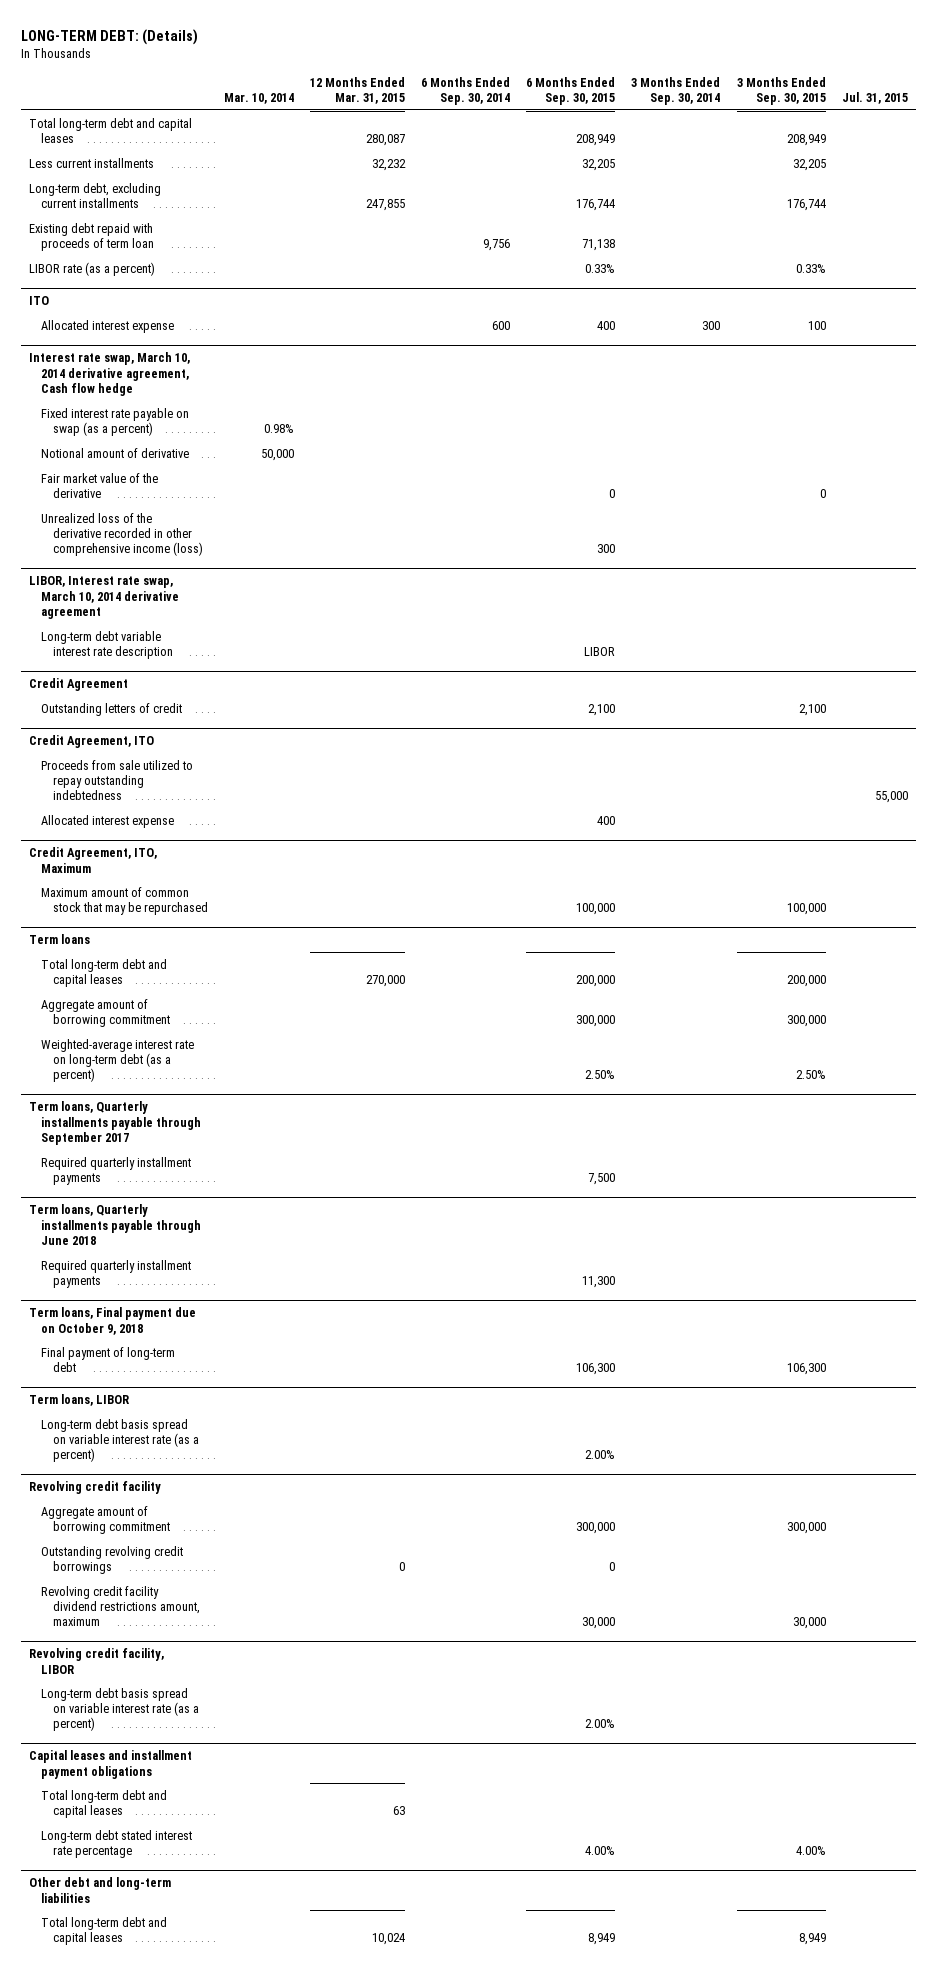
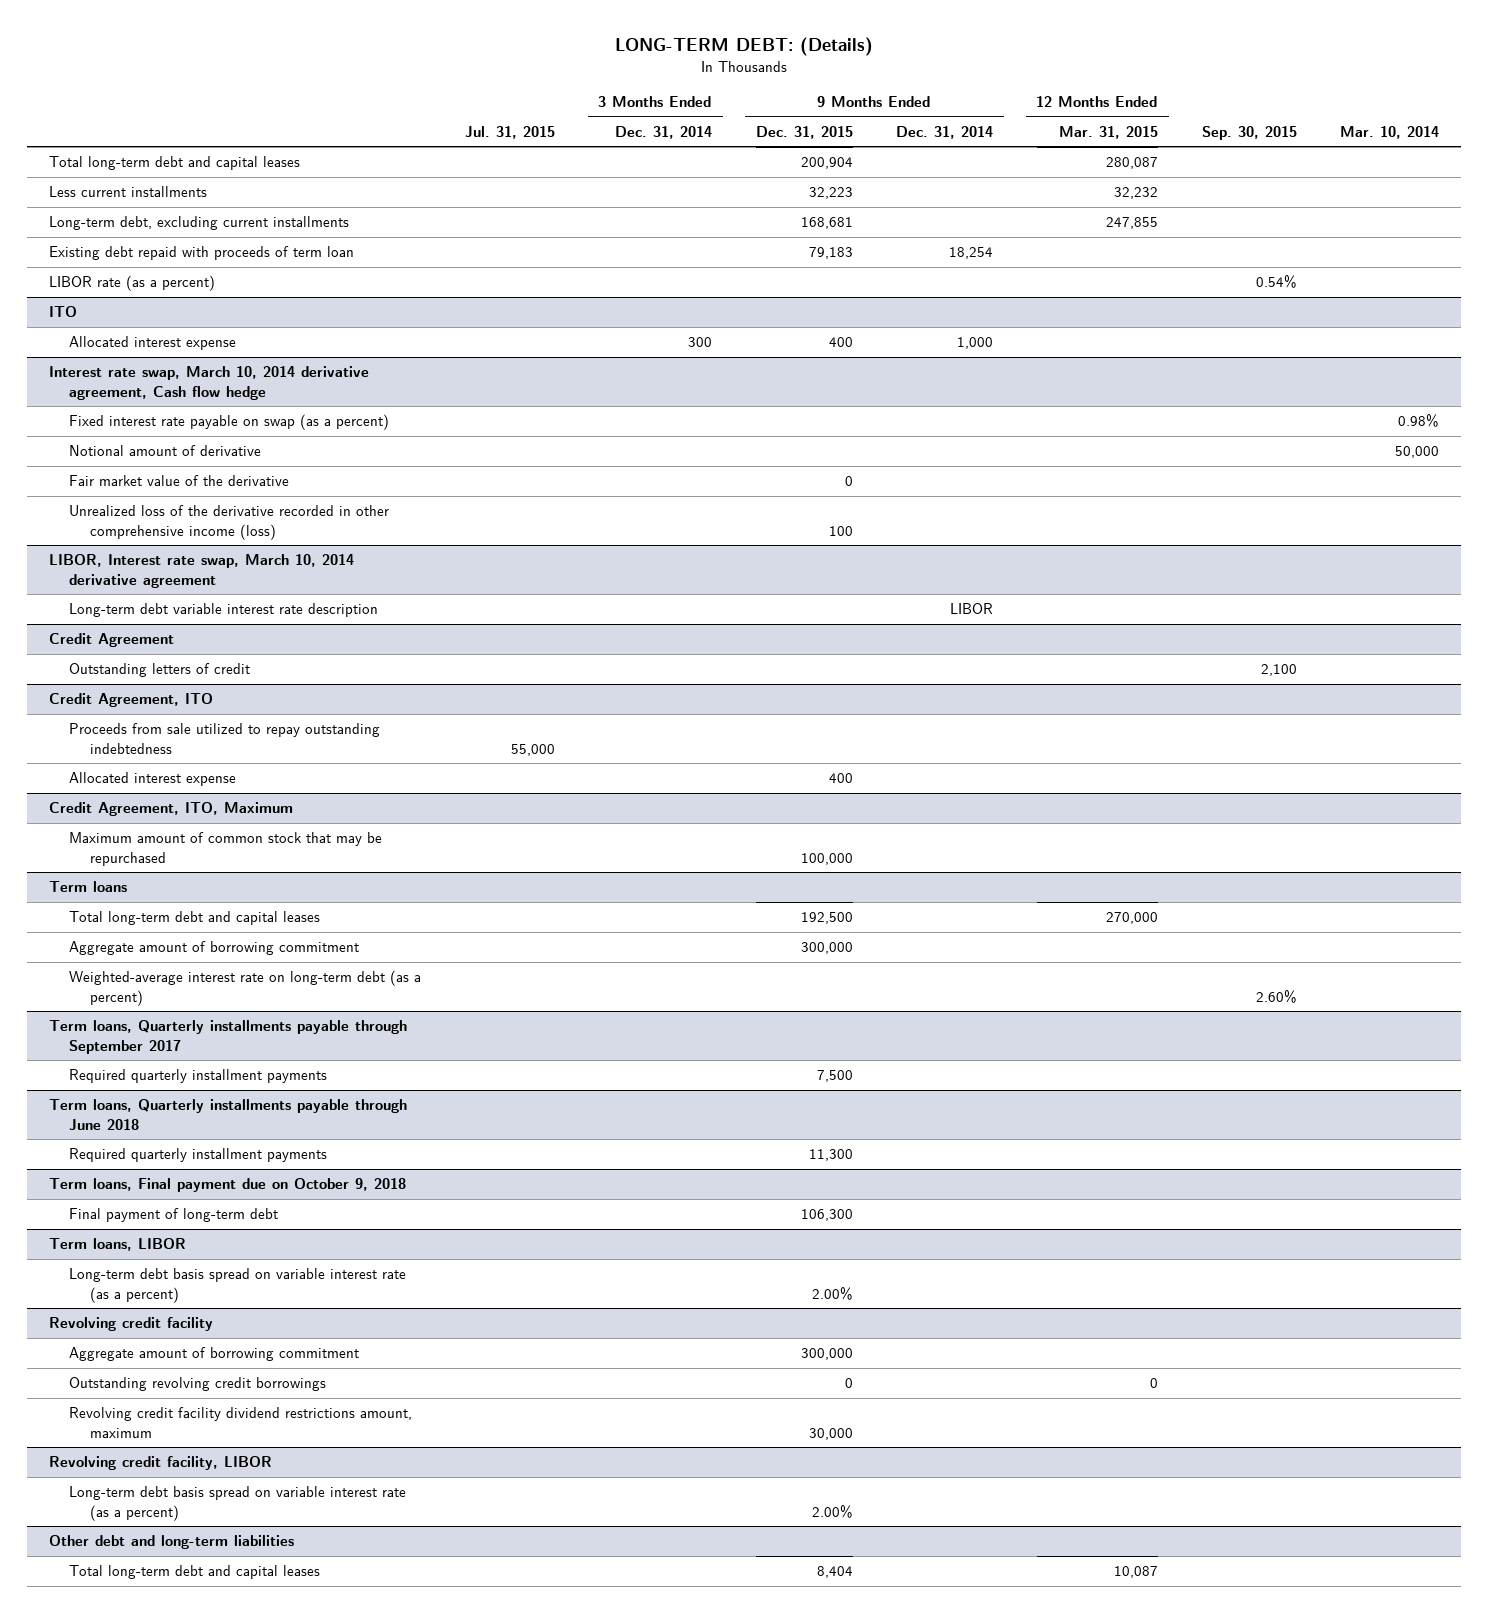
- | Mar. 10, 2014 | 12 Months Ended Mar. 31, 2015 | 6 Months Ended Sep. 30, 2014 | 6 Months Ended Sep. 30, 2015 | 3 Months Ended Sep. 30, 2014 | 3 Months Ended Sep. 30, 2015 | Jul. 31, 2015
+ | Jul. 31, 2015 | 3 Months Ended Dec. 31, 2014 | 9 Months Ended Dec. 31, 2015 | 9 Months Ended Dec. 31, 2014 | 12 Months Ended Mar. 31, 2015 | Sep. 30, 2015 | Mar. 10, 2014
- Capital leases and installment payment obligations
- Total long-term debt and capital leases | | 63 | | | | |
- Long-term debt stated interest rate percentage | | | | 4.00% | | 4.00% |
@ Other debt and long-term liabilities
- Total long-term debt and capital leases | | 10,024 | | 8,949 | | 8,949 |
+ Total long-term debt and capital leases | | | 8,404 | | 10,087 | |

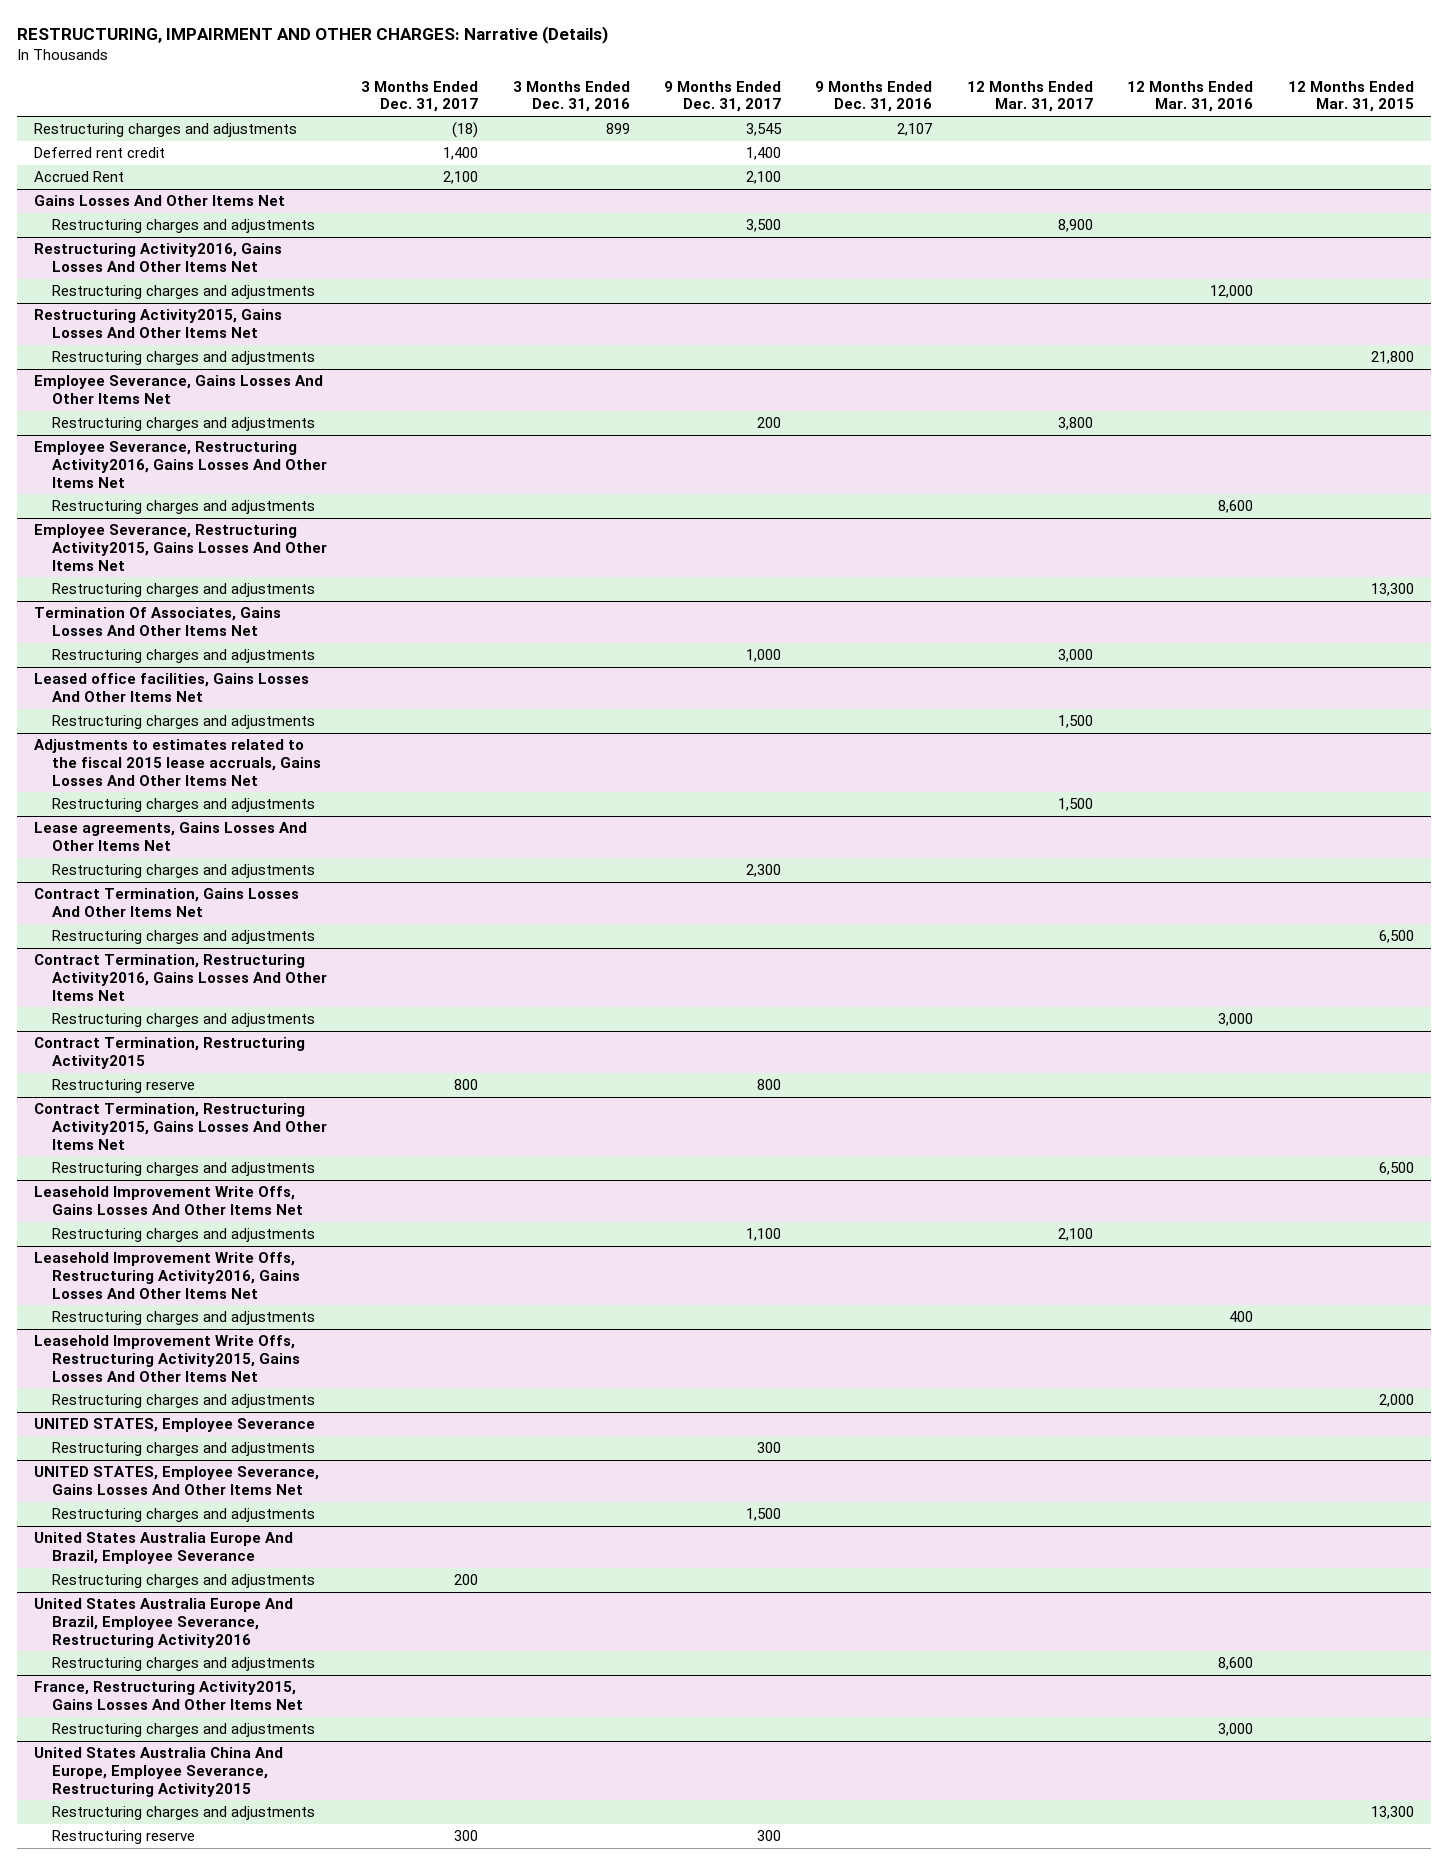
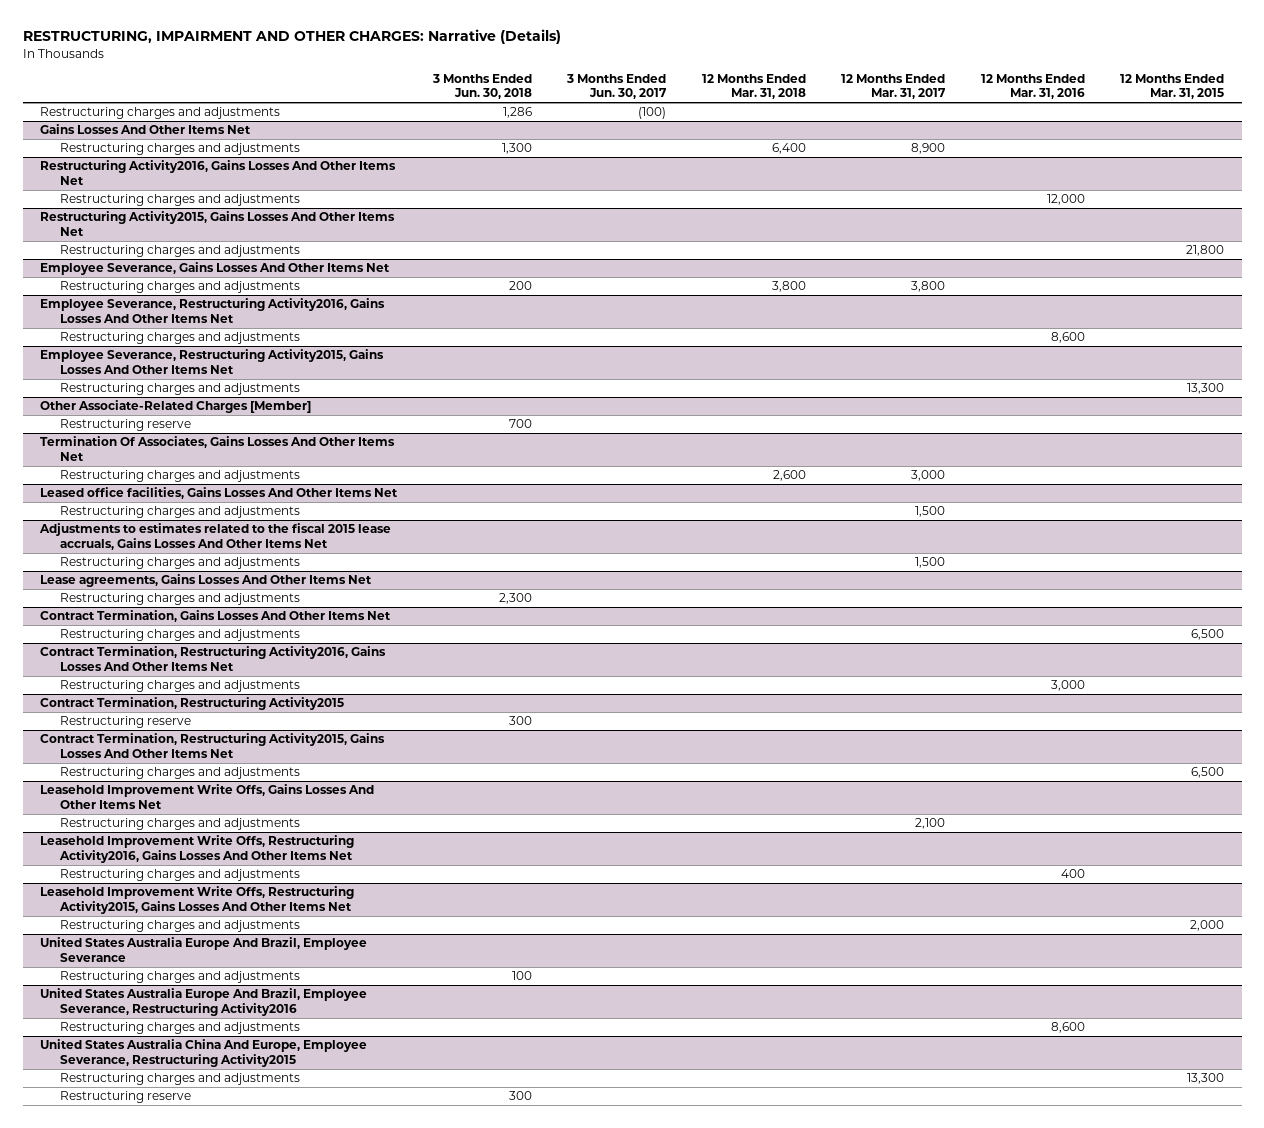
- | 3 Months Ended Dec. 31, 2017 | 3 Months Ended Dec. 31, 2016 | 9 Months Ended Dec. 31, 2017 | 9 Months Ended Dec. 31, 2016 | 12 Months Ended Mar. 31, 2017 | 12 Months Ended Mar. 31, 2016 | 12 Months Ended Mar. 31, 2015
+ | 3 Months Ended Jun. 30, 2018 | 3 Months Ended Jun. 30, 2017 | 12 Months Ended Mar. 31, 2018 | 12 Months Ended Mar. 31, 2017 | 12 Months Ended Mar. 31, 2016 | 12 Months Ended Mar. 31, 2015
- Deferred rent credit | 1,400 | | 1,400 | | | |
- Accrued Rent | 2,100 | | 2,100 | | | |
+ Other Associate-Related Charges [Member]
+ Restructuring reserve | 700 | | | | |
- UNITED STATES, Employee Severance
- Restructuring charges and adjustments | | | 300 | | | |
- UNITED STATES, Employee Severance, Gains Losses And Other Items Net
- Restructuring charges and adjustments | | | 1,500 | | | |
- France, Restructuring Activity2015, Gains Losses And Other Items Net
- Restructuring charges and adjustments | | | | | | 3,000 |

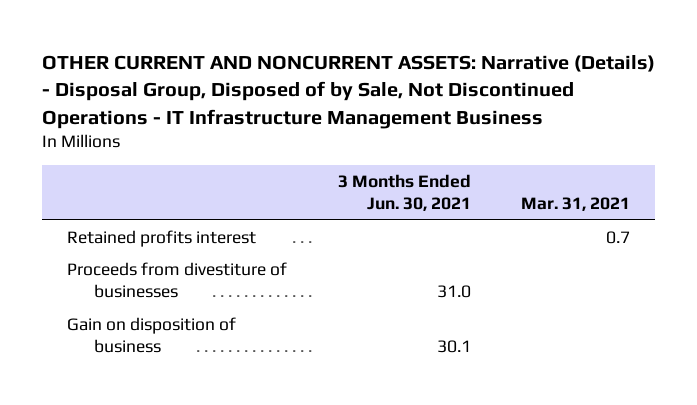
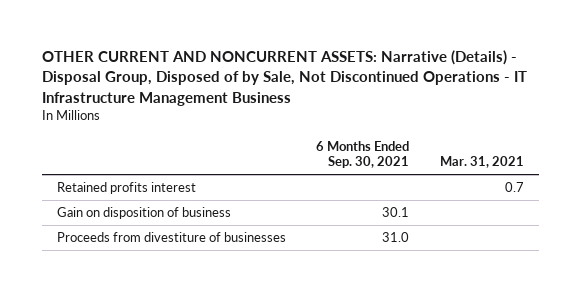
- | 3 Months Ended Jun. 30, 2021 | Mar. 31, 2021
+ | 6 Months Ended Sep. 30, 2021 | Mar. 31, 2021
moved down: Proceeds from divestiture of businesses | 31.0 |

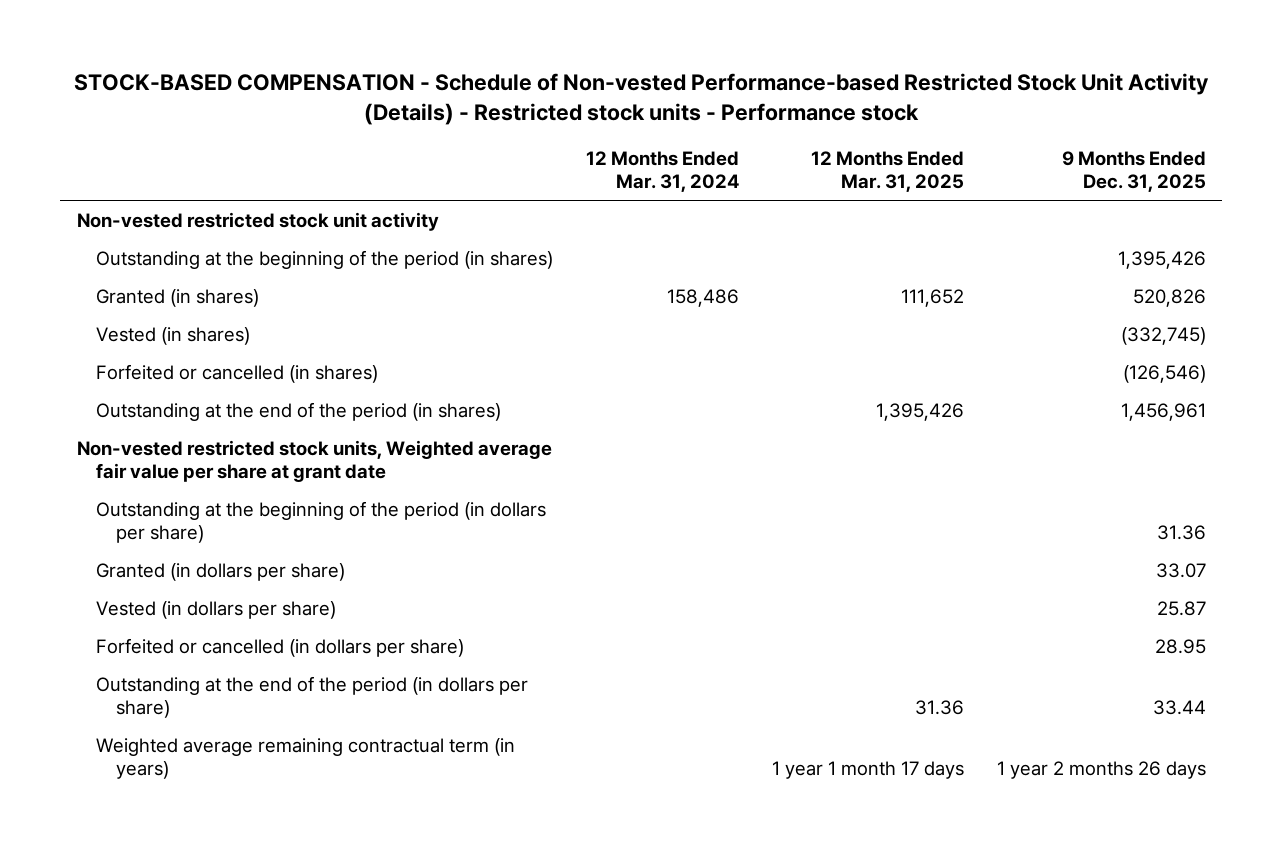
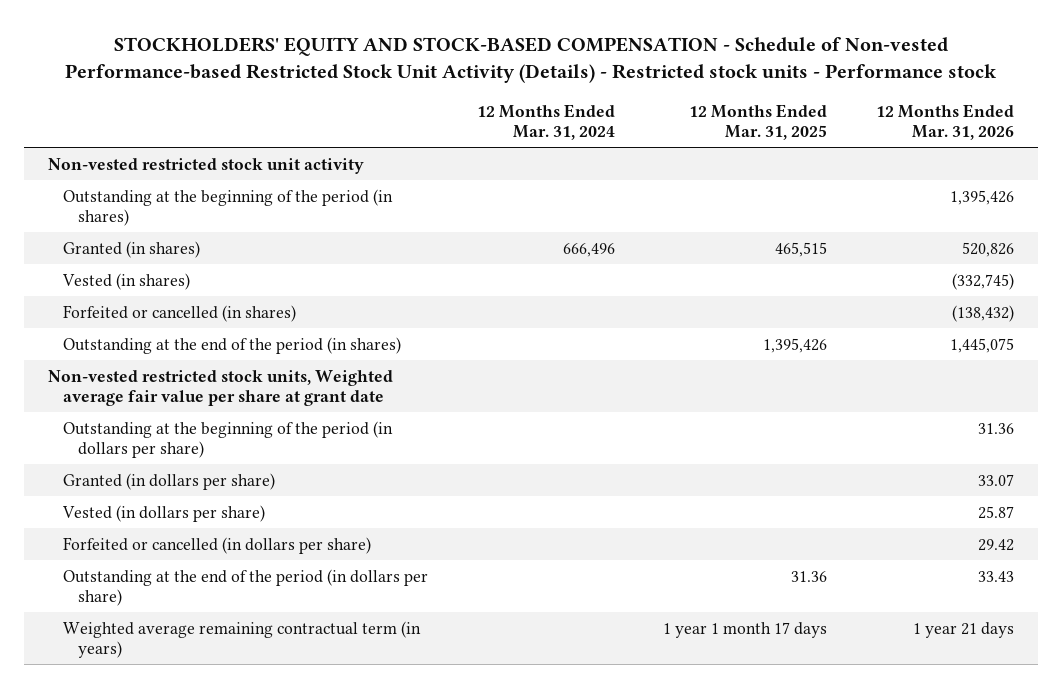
- STOCK-BASED COMPENSATION - Schedule of Non-vested Performance-based Restricted Stock Unit Activity (Details) - Restricted stock units - Performance stock
+ STOCKHOLDERS' EQUITY AND STOCK-BASED COMPENSATION - Schedule of Non-vested Performance-based Restricted Stock Unit Activity (Details) - Restricted stock units - Performance stock
- | 12 Months Ended Mar. 31, 2024 | 12 Months Ended Mar. 31, 2025 | 9 Months Ended Dec. 31, 2025
+ | 12 Months Ended Mar. 31, 2024 | 12 Months Ended Mar. 31, 2025 | 12 Months Ended Mar. 31, 2026
- Granted (in shares) | 158,486 | 111,652 | 520,826
+ Granted (in shares) | 666,496 | 465,515 | 520,826

